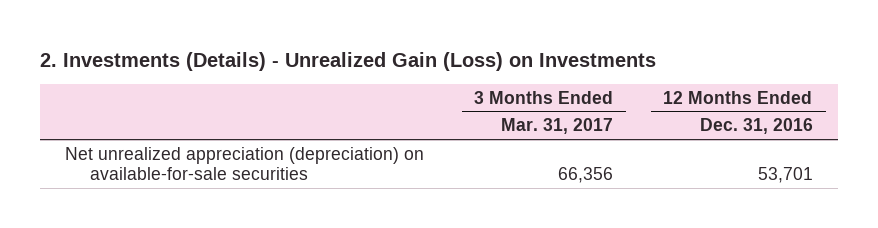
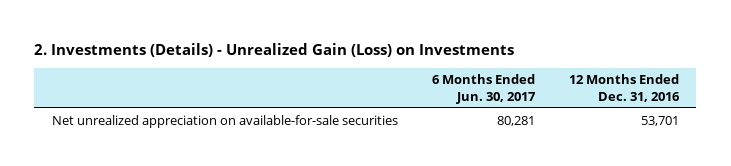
- | 3 Months Ended Mar. 31, 2017 | 12 Months Ended Dec. 31, 2016
+ | 6 Months Ended Jun. 30, 2017 | 12 Months Ended Dec. 31, 2016
- Net unrealized appreciation (depreciation) on available-for-sale securities | 66,356 | 53,701
+ Net unrealized appreciation on available-for-sale securities | 80,281 | 53,701

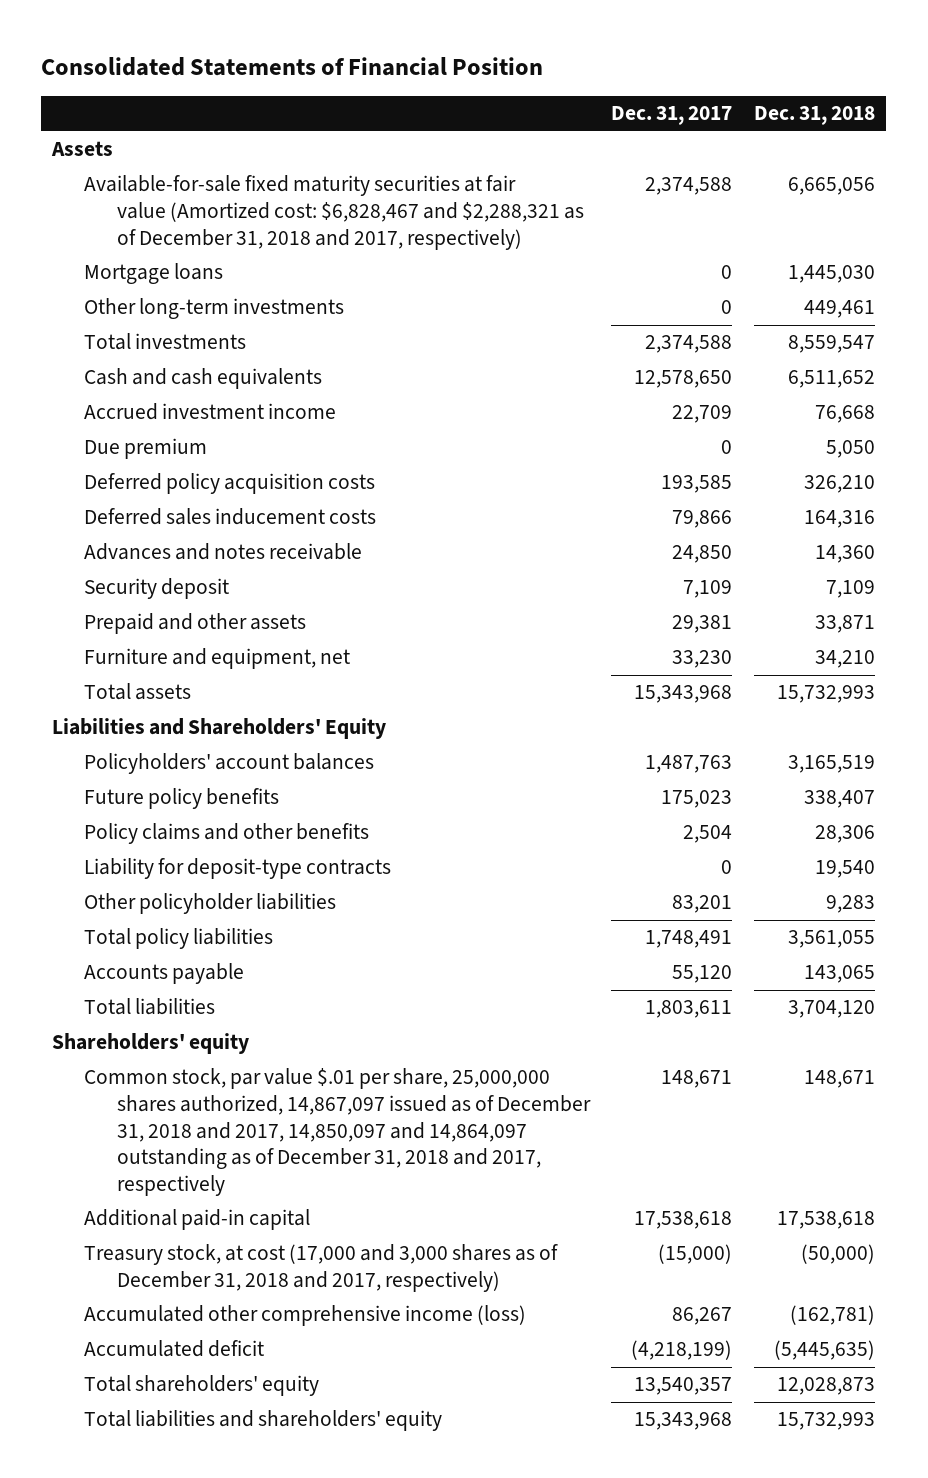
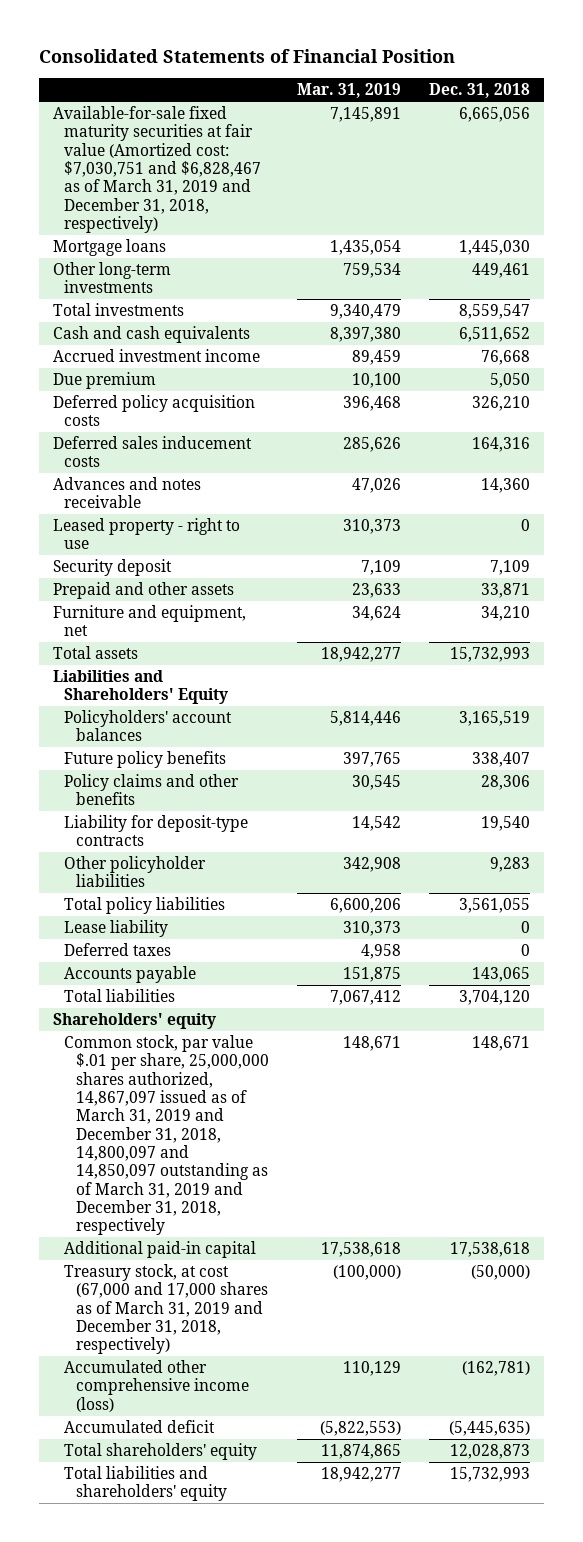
- | Dec. 31, 2017 | Dec. 31, 2018
+ | Mar. 31, 2019 | Dec. 31, 2018
- Assets
- Available-for-sale fixed maturity securities at fair value (Amortized cost: $6,828,467 and $2,288,321 as of December 31, 2018 and 2017, respectively) | 2,374,588 | 6,665,056
+ Available-for-sale fixed maturity securities at fair value (Amortized cost: $7,030,751 and $6,828,467 as of March 31, 2019 and December 31, 2018, respectively) | 7,145,891 | 6,665,056
+ Leased property - right to use | 310,373 | 0
+ Lease liability | 310,373 | 0
+ Deferred taxes | 4,958 | 0
- Common stock, par value $.01 per share, 25,000,000 shares authorized, 14,867,097 issued as of December 31, 2018 and 2017, 14,850,097 and 14,864,097 outstanding as of December 31, 2018 and 2017, respectively | 148,671 | 148,671
+ Common stock, par value $.01 per share, 25,000,000 shares authorized, 14,867,097 issued as of March 31, 2019 and December 31, 2018, 14,800,097 and 14,850,097 outstanding as of March 31, 2019 and December 31, 2018, respectively | 148,671 | 148,671
- Treasury stock, at cost (17,000 and 3,000 shares as of December 31, 2018 and 2017, respectively) | (15,000) | (50,000)
+ Treasury stock, at cost (67,000 and 17,000 shares as of March 31, 2019 and December 31, 2018, respectively) | (100,000) | (50,000)

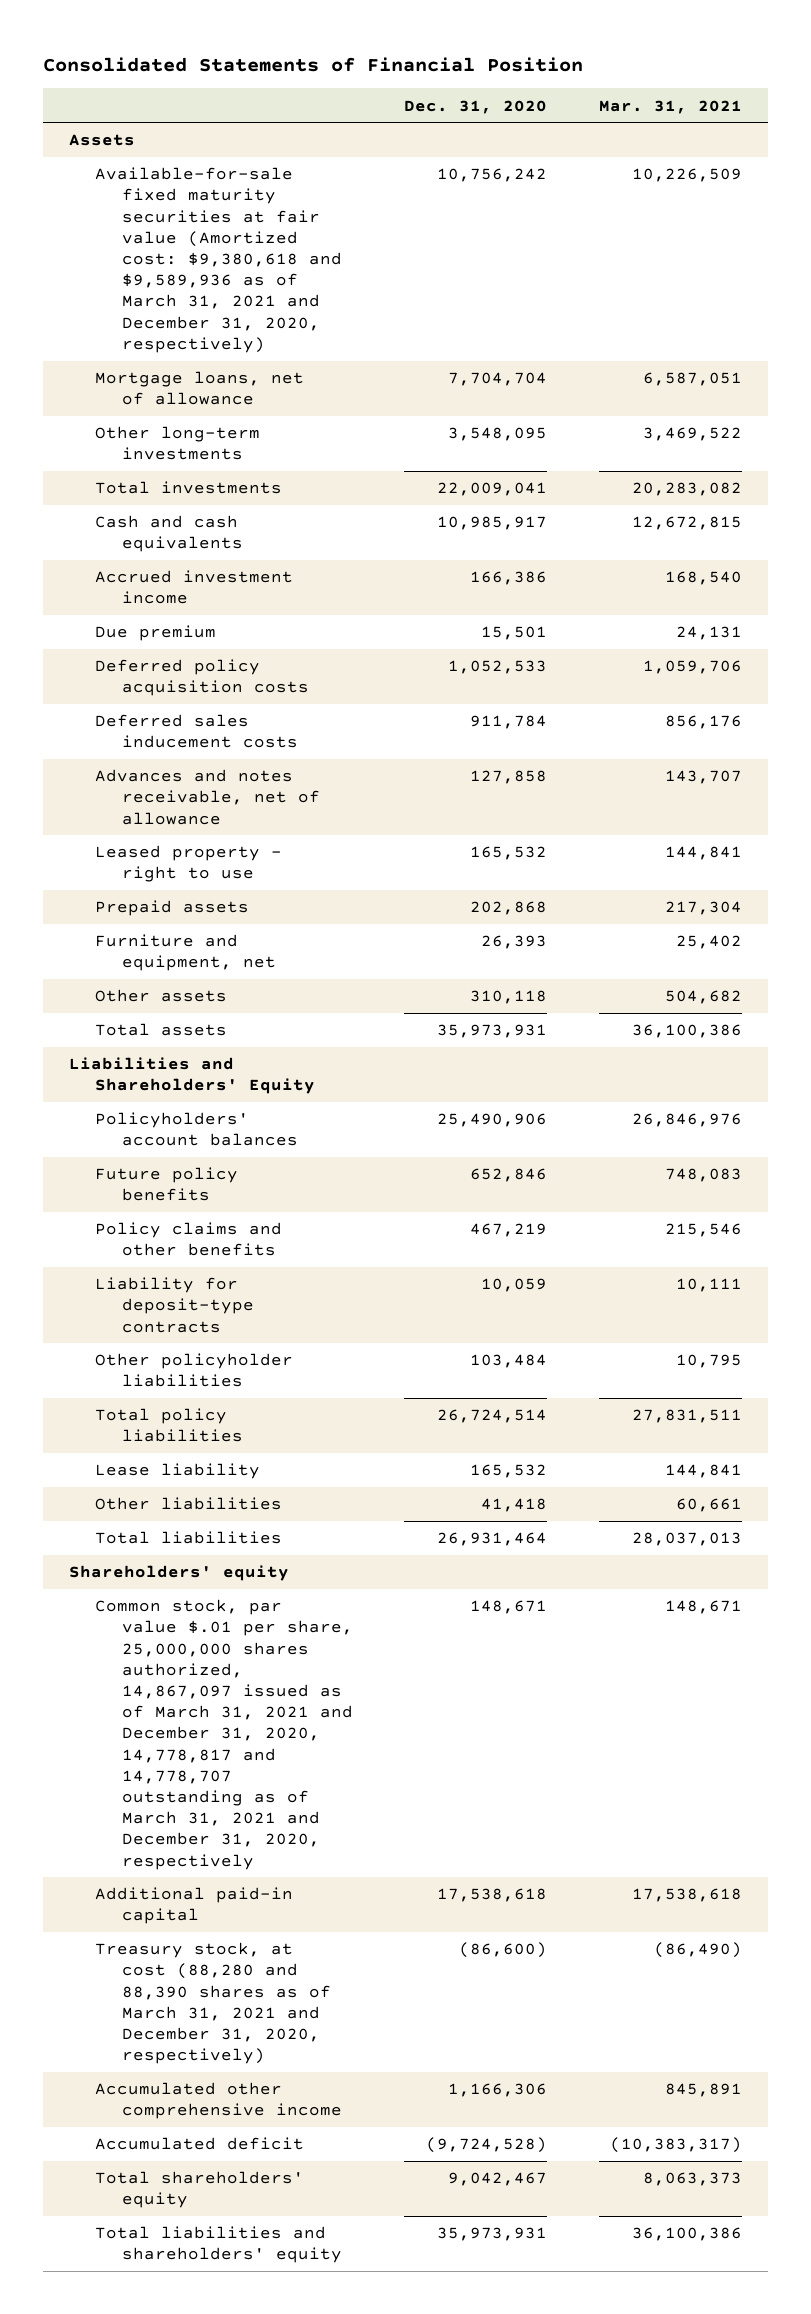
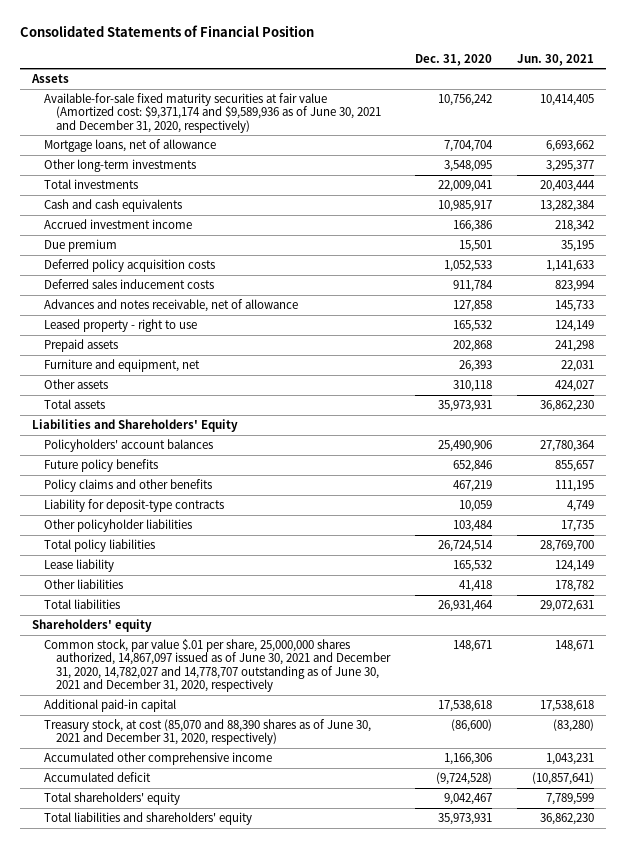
- | Dec. 31, 2020 | Mar. 31, 2021
+ | Dec. 31, 2020 | Jun. 30, 2021
- Available-for-sale fixed maturity securities at fair value (Amortized cost: $9,380,618 and $9,589,936 as of March 31, 2021 and December 31, 2020, respectively) | 10,756,242 | 10,226,509
+ Available-for-sale fixed maturity securities at fair value (Amortized cost: $9,371,174 and $9,589,936 as of June 30, 2021 and December 31, 2020, respectively) | 10,756,242 | 10,414,405
- Common stock, par value $.01 per share, 25,000,000 shares authorized, 14,867,097 issued as of March 31, 2021 and December 31, 2020, 14,778,817 and 14,778,707 outstanding as of March 31, 2021 and December 31, 2020, respectively | 148,671 | 148,671
+ Common stock, par value $.01 per share, 25,000,000 shares authorized, 14,867,097 issued as of June 30, 2021 and December 31, 2020, 14,782,027 and 14,778,707 outstanding as of June 30, 2021 and December 31, 2020, respectively | 148,671 | 148,671
- Treasury stock, at cost (88,280 and 88,390 shares as of March 31, 2021 and December 31, 2020, respectively) | (86,600) | (86,490)
+ Treasury stock, at cost (85,070 and 88,390 shares as of June 30, 2021 and December 31, 2020, respectively) | (86,600) | (83,280)

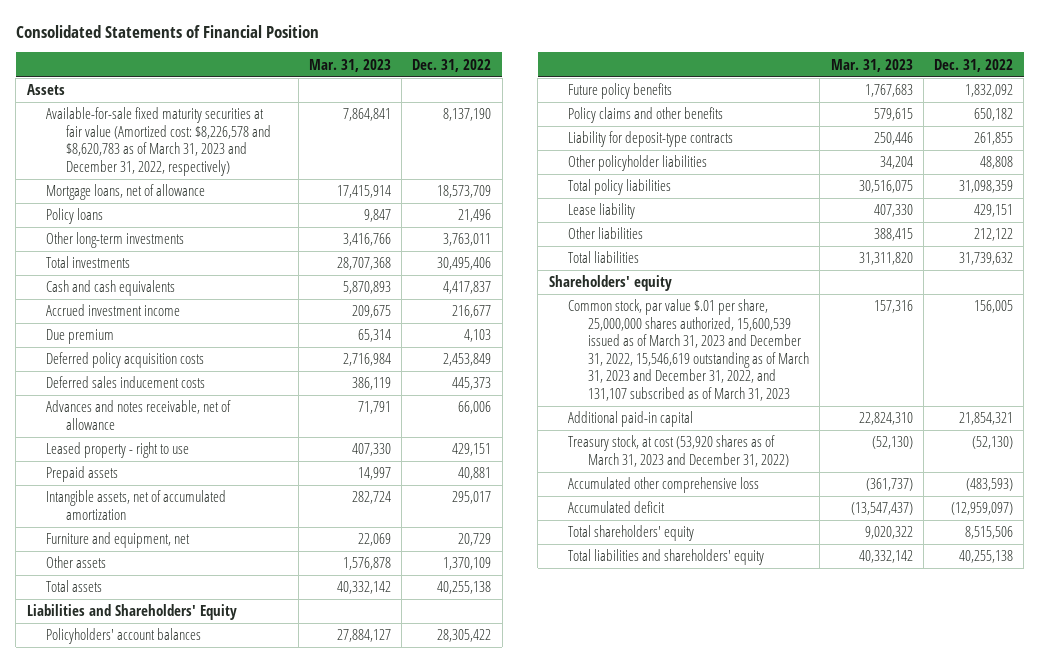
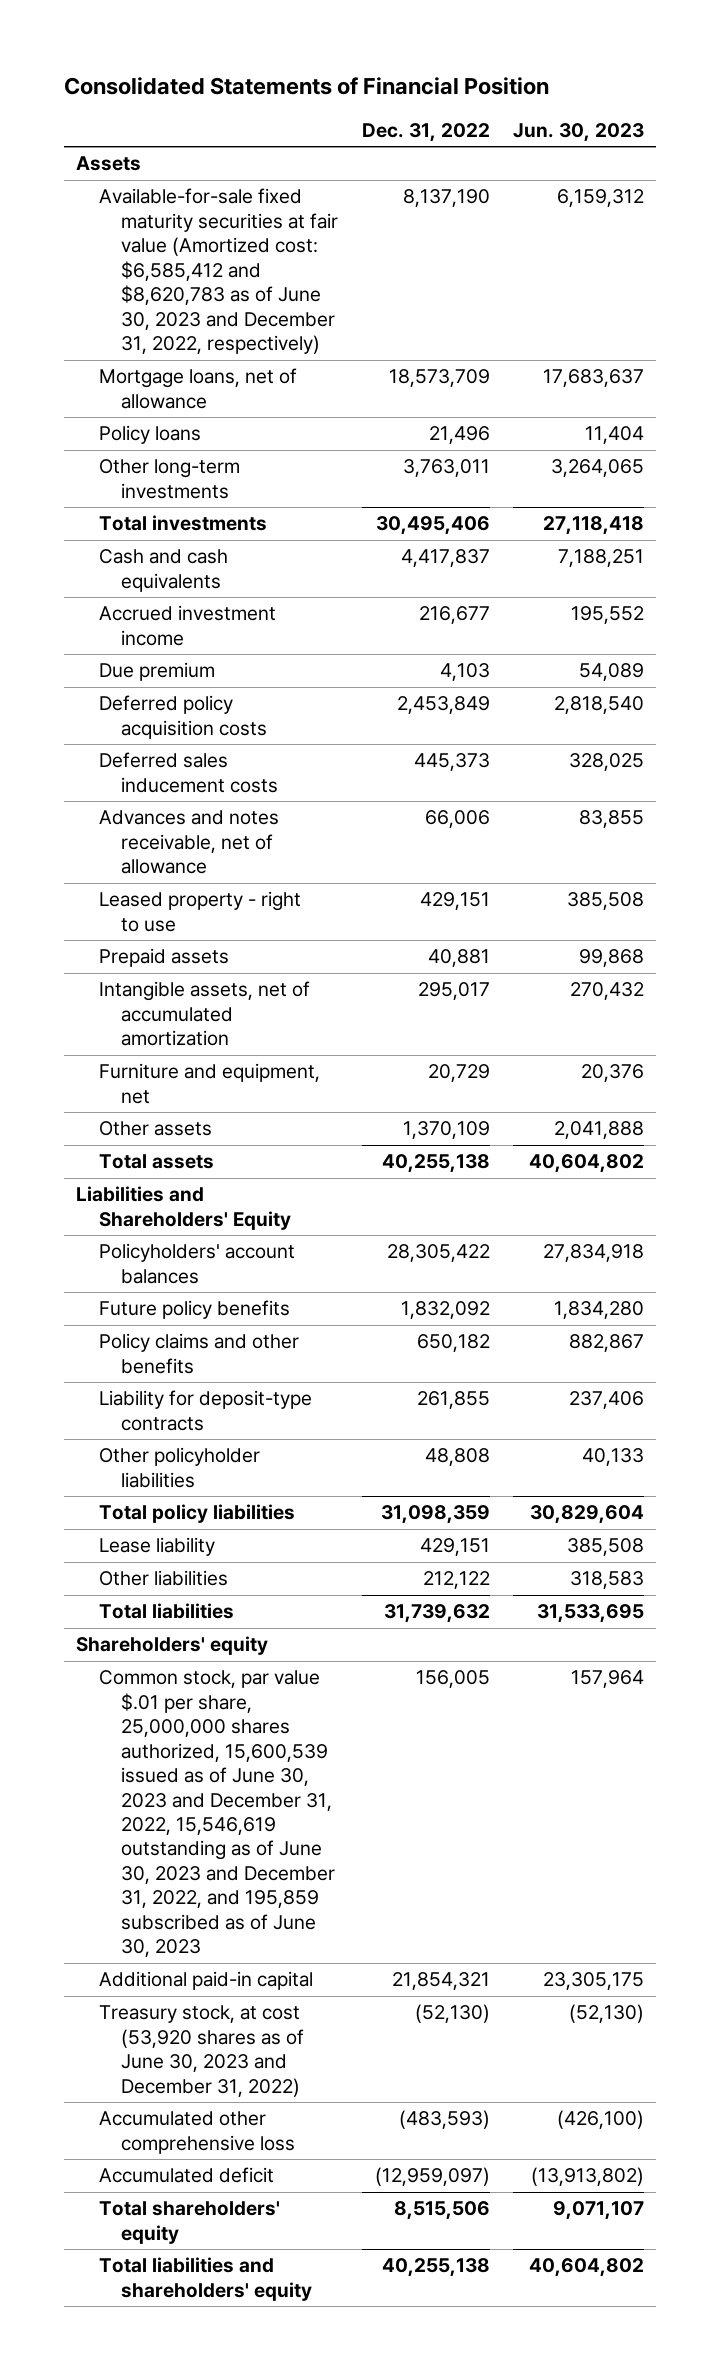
- | Mar. 31, 2023 | Dec. 31, 2022
+ | Dec. 31, 2022 | Jun. 30, 2023
- Available-for-sale fixed maturity securities at fair value (Amortized cost: $8,226,578 and $8,620,783 as of March 31, 2023 and December 31, 2022, respectively) | 7,864,841 | 8,137,190
+ Available-for-sale fixed maturity securities at fair value (Amortized cost: $6,585,412 and $8,620,783 as of June 30, 2023 and December 31, 2022, respectively) | 8,137,190 | 6,159,312
- Common stock, par value $.01 per share, 25,000,000 shares authorized, 15,600,539 issued as of March 31, 2023 and December 31, 2022, 15,546,619 outstanding as of March 31, 2023 and December 31, 2022, and 131,107 subscribed as of March 31, 2023 | 157,316 | 156,005
+ Common stock, par value $.01 per share, 25,000,000 shares authorized, 15,600,539 issued as of June 30, 2023 and December 31, 2022, 15,546,619 outstanding as of June 30, 2023 and December 31, 2022, and 195,859 subscribed as of June 30, 2023 | 156,005 | 157,964
- Treasury stock, at cost (53,920 shares as of March 31, 2023 and December 31, 2022) | (52,130) | (52,130)
+ Treasury stock, at cost (53,920 shares as of June 30, 2023 and December 31, 2022) | (52,130) | (52,130)

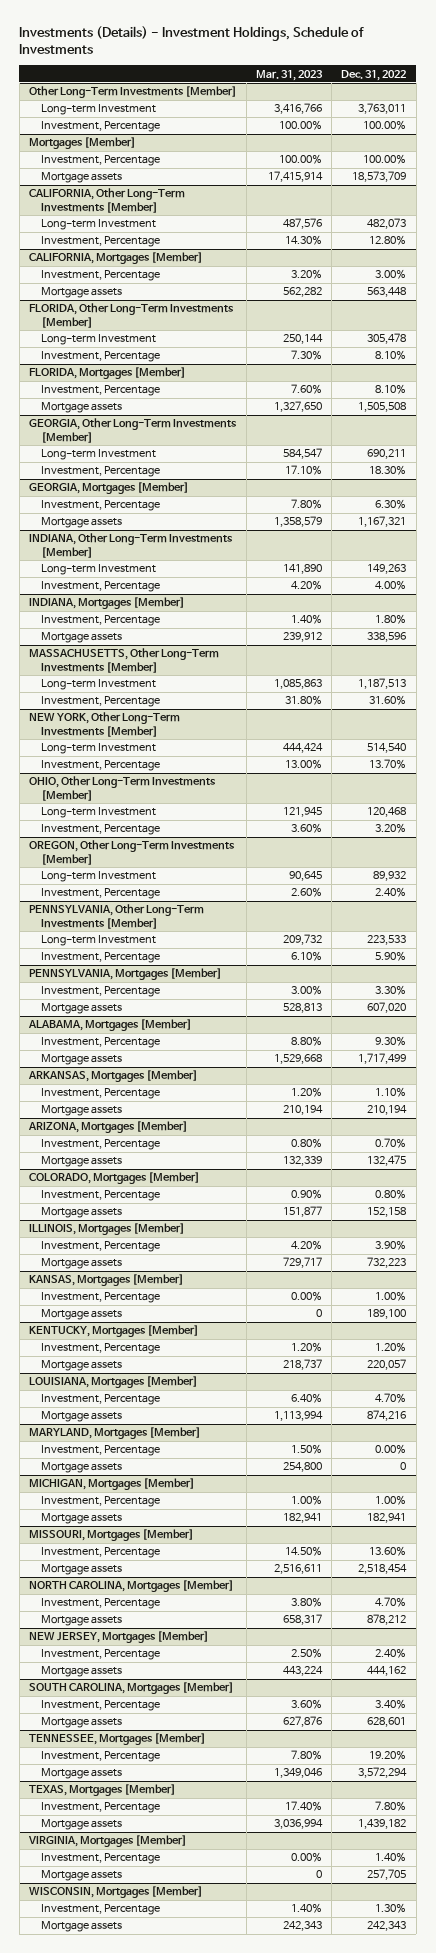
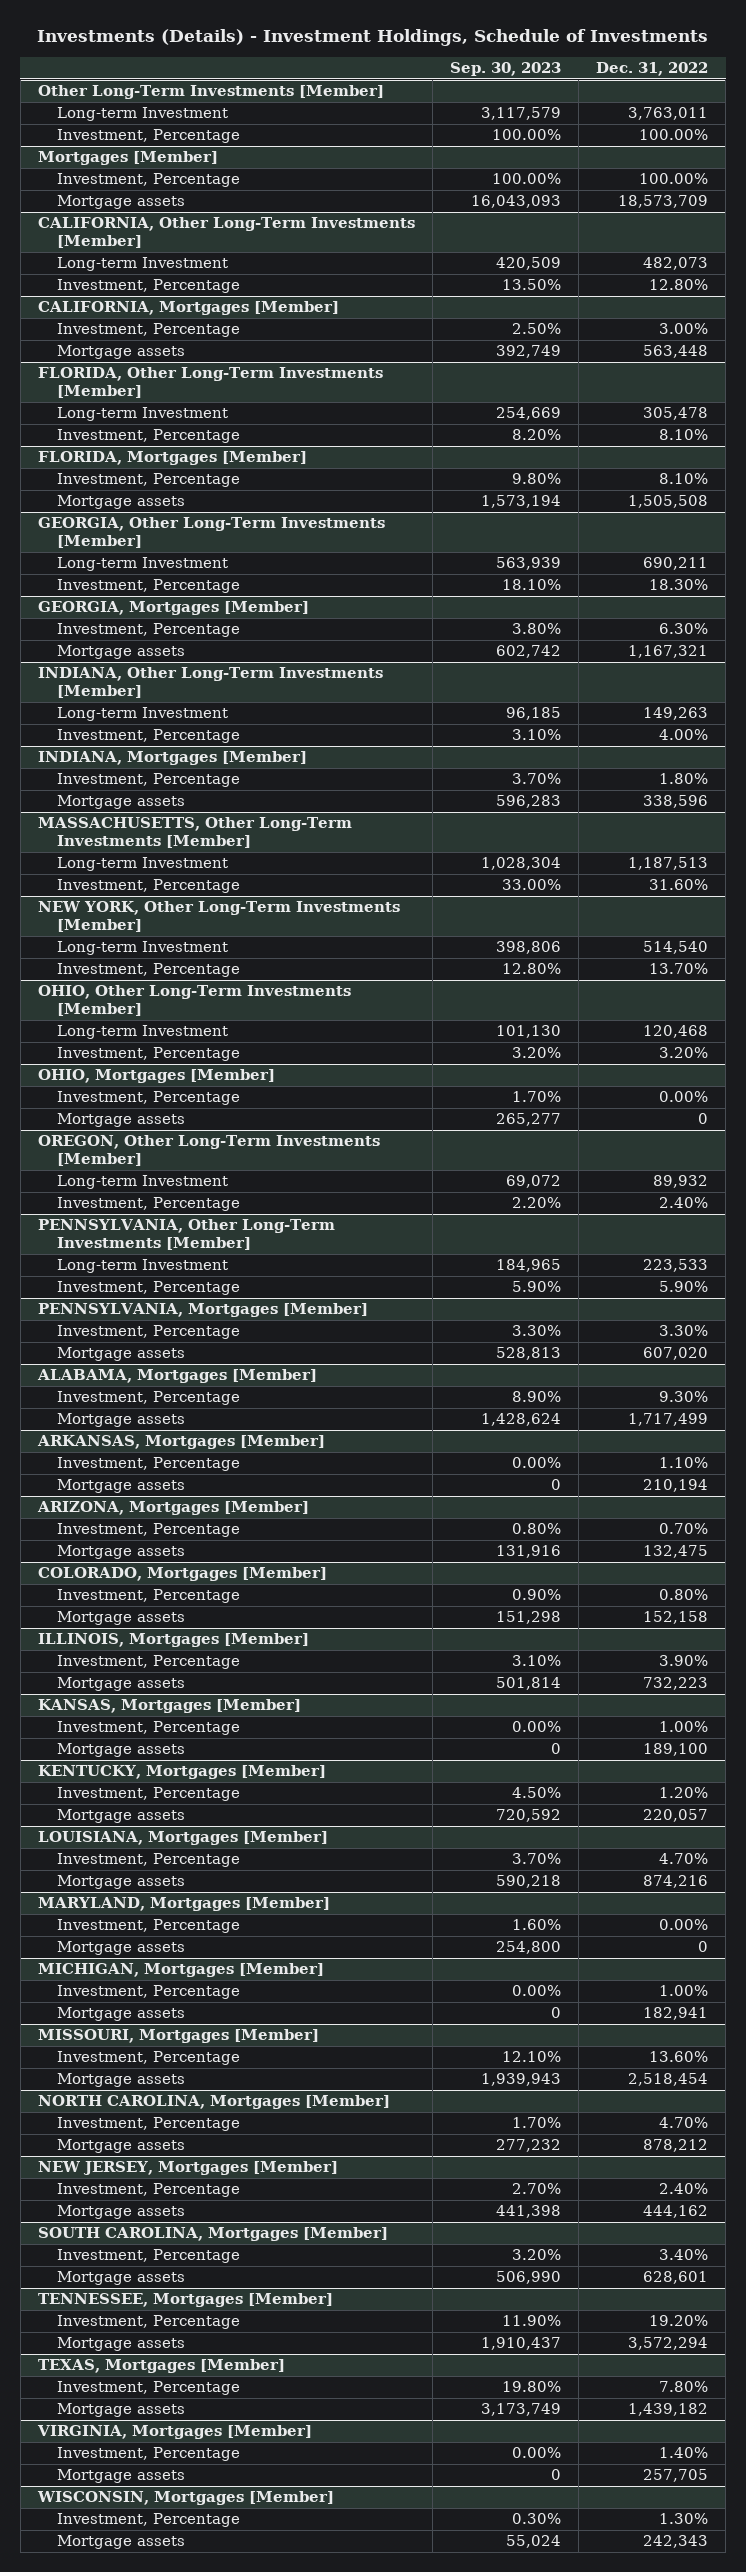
- | Mar. 31, 2023 | Dec. 31, 2022
+ | Sep. 30, 2023 | Dec. 31, 2022
+ OHIO, Mortgages [Member]
+ Investment, Percentage | 1.70% | 0.00%
+ Mortgage assets | 265,277 | 0

